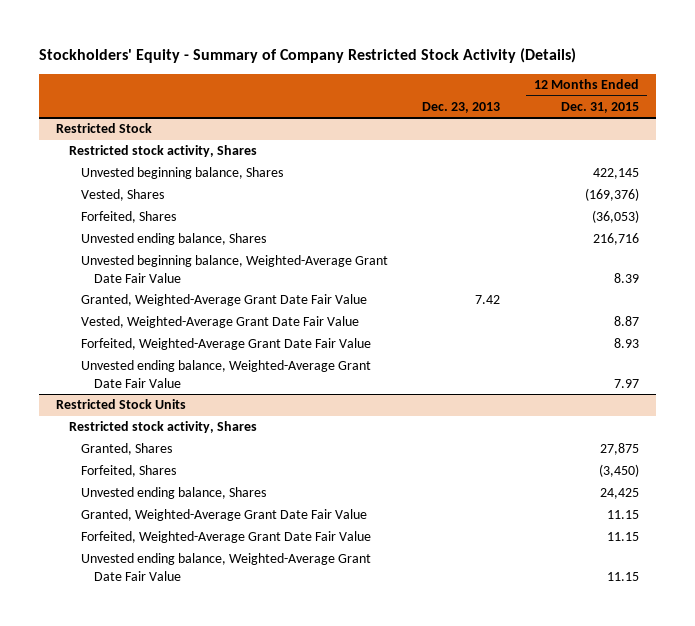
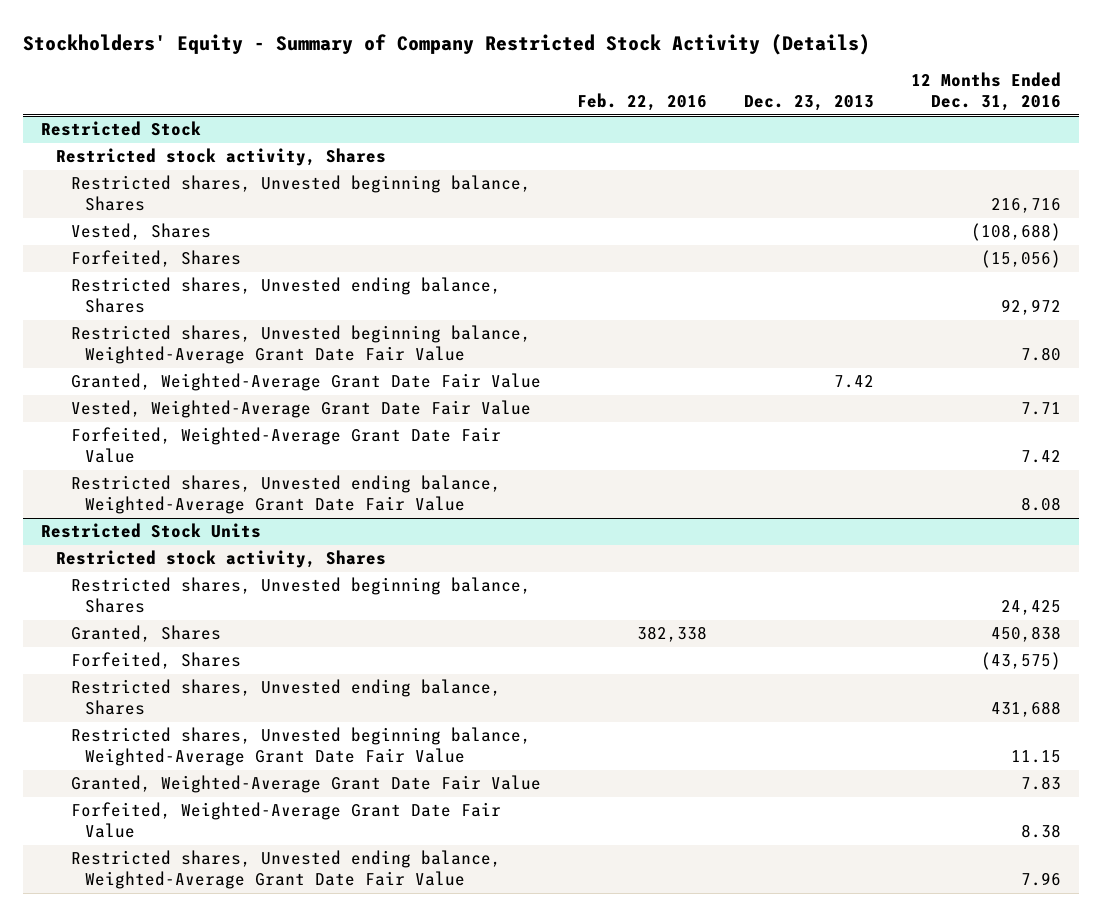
- | Dec. 23, 2013 | 12 Months Ended Dec. 31, 2015
+ | Feb. 22, 2016 | Dec. 23, 2013 | 12 Months Ended Dec. 31, 2016
@ Restricted Stock
- Unvested beginning balance, Shares | | 422,145
+ Restricted shares, Unvested beginning balance, Shares | | | 216,716
- Unvested ending balance, Shares | | 216,716
- Unvested beginning balance, Weighted-Average Grant Date Fair Value | | 8.39
+ Restricted shares, Unvested ending balance, Shares | | | 92,972
+ Restricted shares, Unvested beginning balance, Weighted-Average Grant Date Fair Value | | | 7.80
- Unvested ending balance, Weighted-Average Grant Date Fair Value | | 7.97
+ Restricted shares, Unvested ending balance, Weighted-Average Grant Date Fair Value | | | 8.08
@ Restricted Stock Units
+ Restricted shares, Unvested beginning balance, Shares | | | 24,425
- Unvested ending balance, Shares | | 24,425
+ Restricted shares, Unvested ending balance, Shares | | | 431,688
+ Restricted shares, Unvested beginning balance, Weighted-Average Grant Date Fair Value | | | 11.15
- Unvested ending balance, Weighted-Average Grant Date Fair Value | | 11.15
+ Restricted shares, Unvested ending balance, Weighted-Average Grant Date Fair Value | | | 7.96

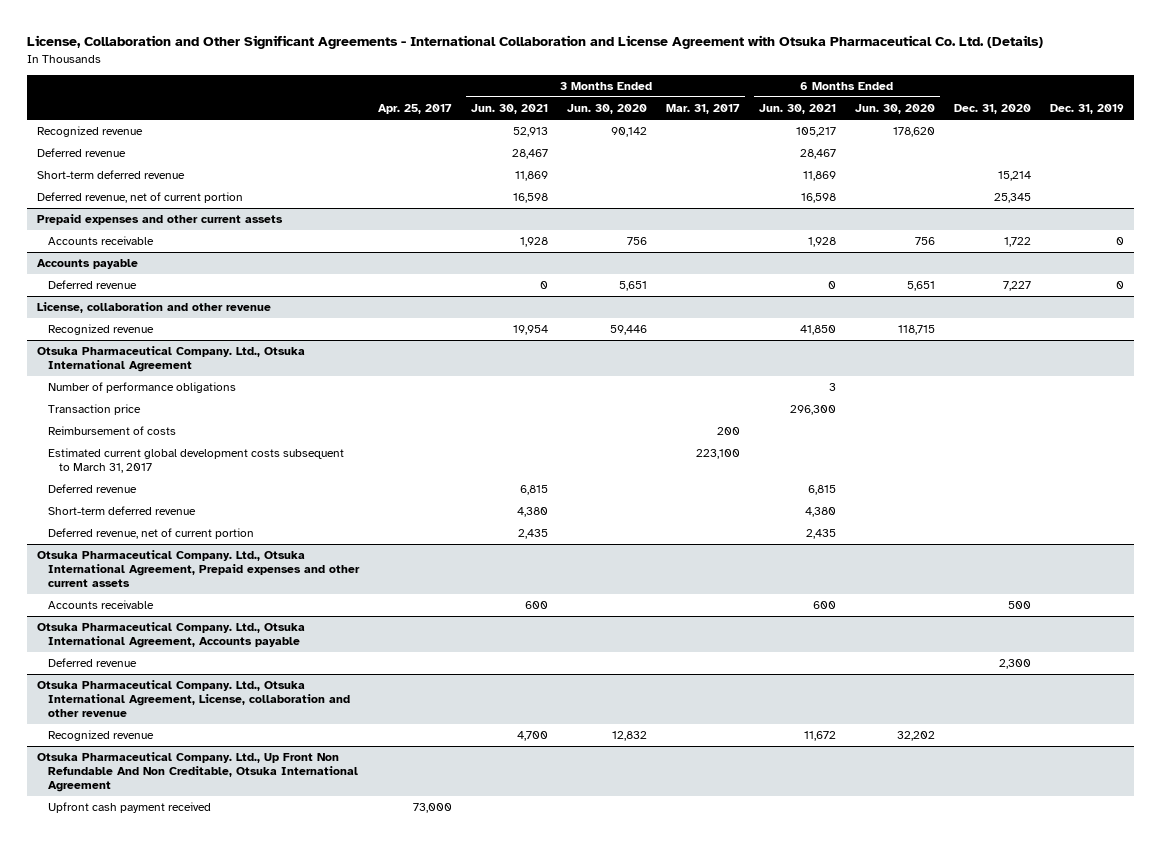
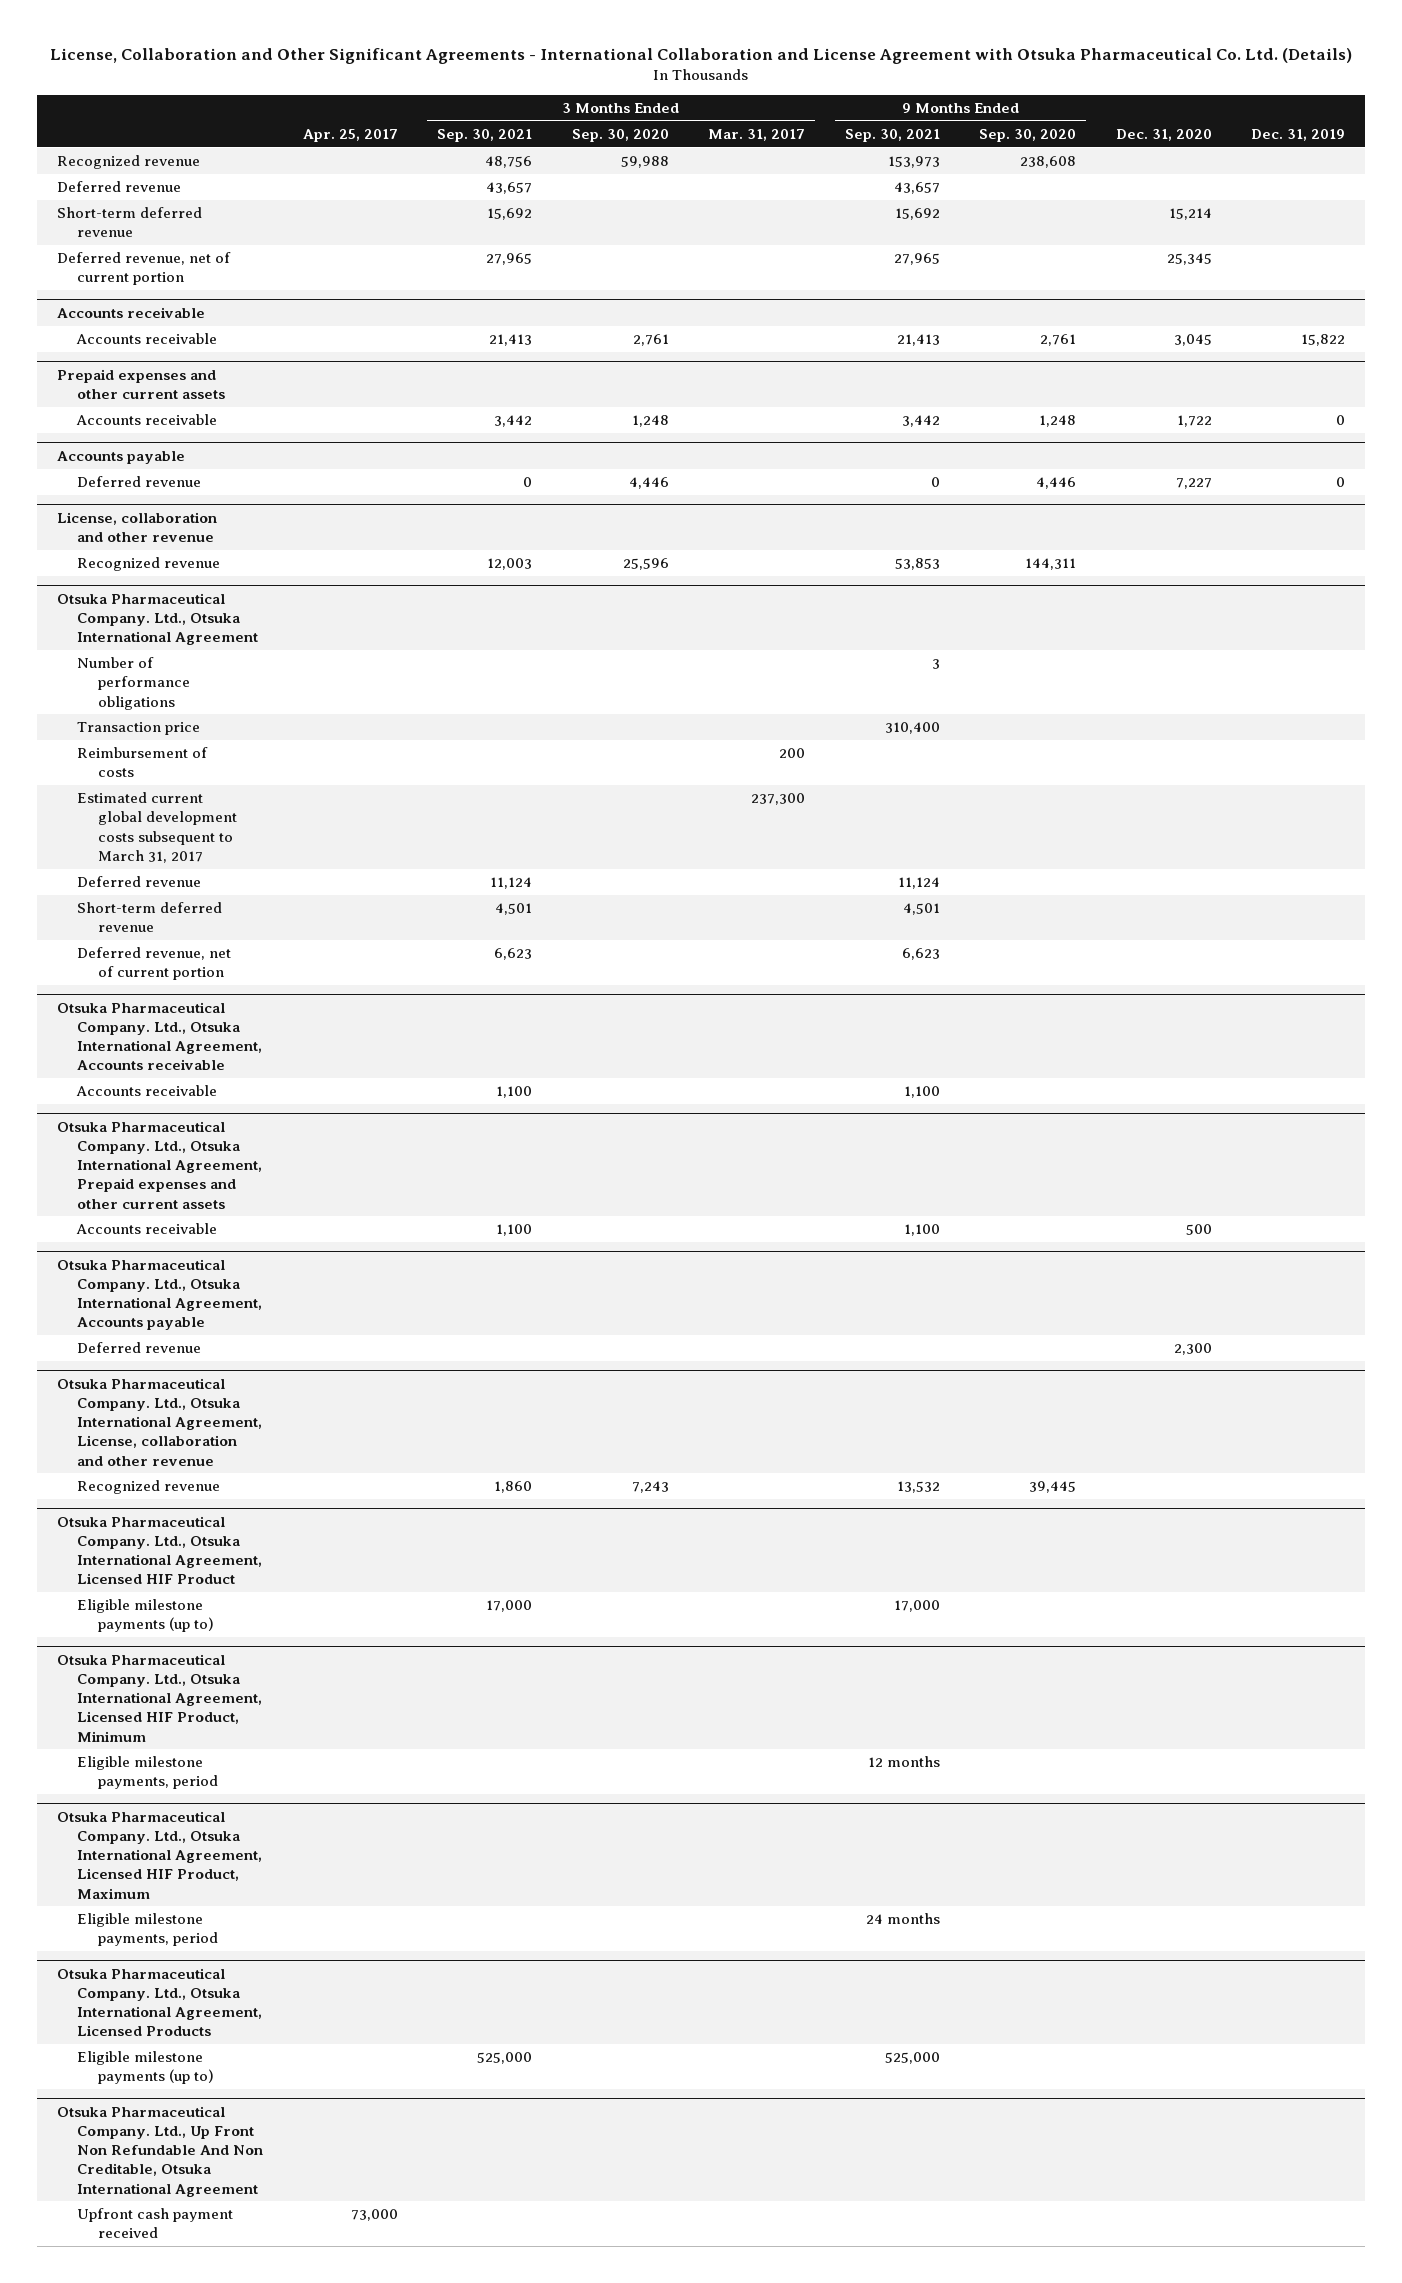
- | Apr. 25, 2017 | 3 Months Ended Jun. 30, 2021 | 3 Months Ended Jun. 30, 2020 | 3 Months Ended Mar. 31, 2017 | 6 Months Ended Jun. 30, 2021 | 6 Months Ended Jun. 30, 2020 | Dec. 31, 2020 | Dec. 31, 2019
+ | Apr. 25, 2017 | 3 Months Ended Sep. 30, 2021 | 3 Months Ended Sep. 30, 2020 | 3 Months Ended Mar. 31, 2017 | 9 Months Ended Sep. 30, 2021 | 9 Months Ended Sep. 30, 2020 | Dec. 31, 2020 | Dec. 31, 2019
+ Accounts receivable
+ Accounts receivable | | 21,413 | 2,761 | | 21,413 | 2,761 | 3,045 | 15,822
@ Otsuka Pharmaceutical Company. Ltd., Otsuka International Agreement
- Estimated current global development costs subsequent to March 31, 2017 | | | | 223,100 | | | |
+ Estimated current global development costs subsequent to March 31, 2017 | | | | 237,300 | | | |
+ Otsuka Pharmaceutical Company. Ltd., Otsuka International Agreement, Accounts receivable
+ Accounts receivable | | 1,100 | | | 1,100 | | |
+ Otsuka Pharmaceutical Company. Ltd., Otsuka International Agreement, Licensed HIF Product
+ Eligible milestone payments (up to) | | 17,000 | | | 17,000 | | |
+ Otsuka Pharmaceutical Company. Ltd., Otsuka International Agreement, Licensed HIF Product, Minimum
+ Eligible milestone payments, period | | | | | 12 months | | |
+ Otsuka Pharmaceutical Company. Ltd., Otsuka International Agreement, Licensed HIF Product, Maximum
+ Eligible milestone payments, period | | | | | 24 months | | |
+ Otsuka Pharmaceutical Company. Ltd., Otsuka International Agreement, Licensed Products
+ Eligible milestone payments (up to) | | 525,000 | | | 525,000 | | |

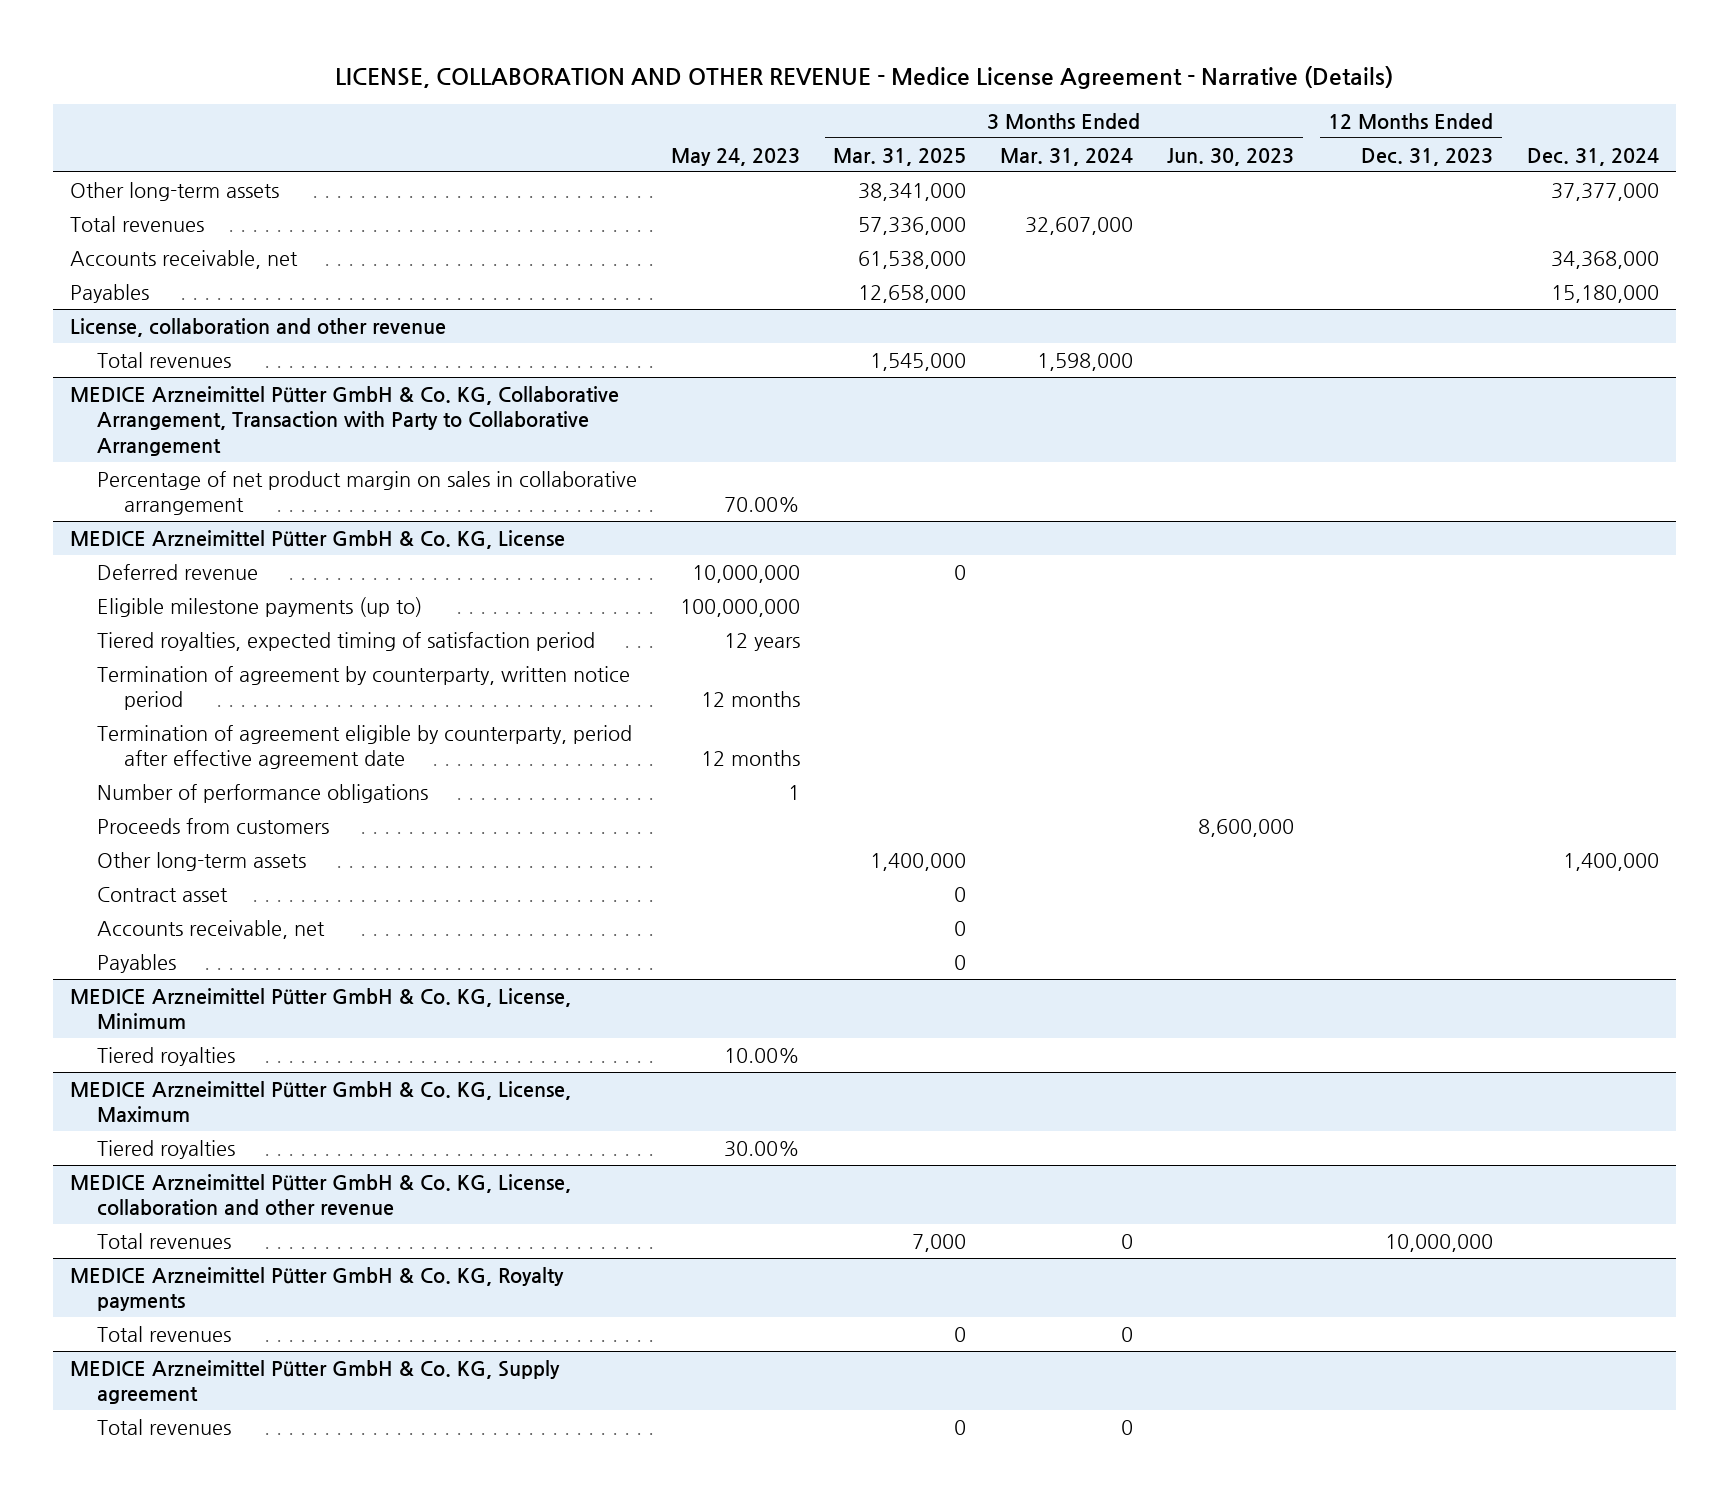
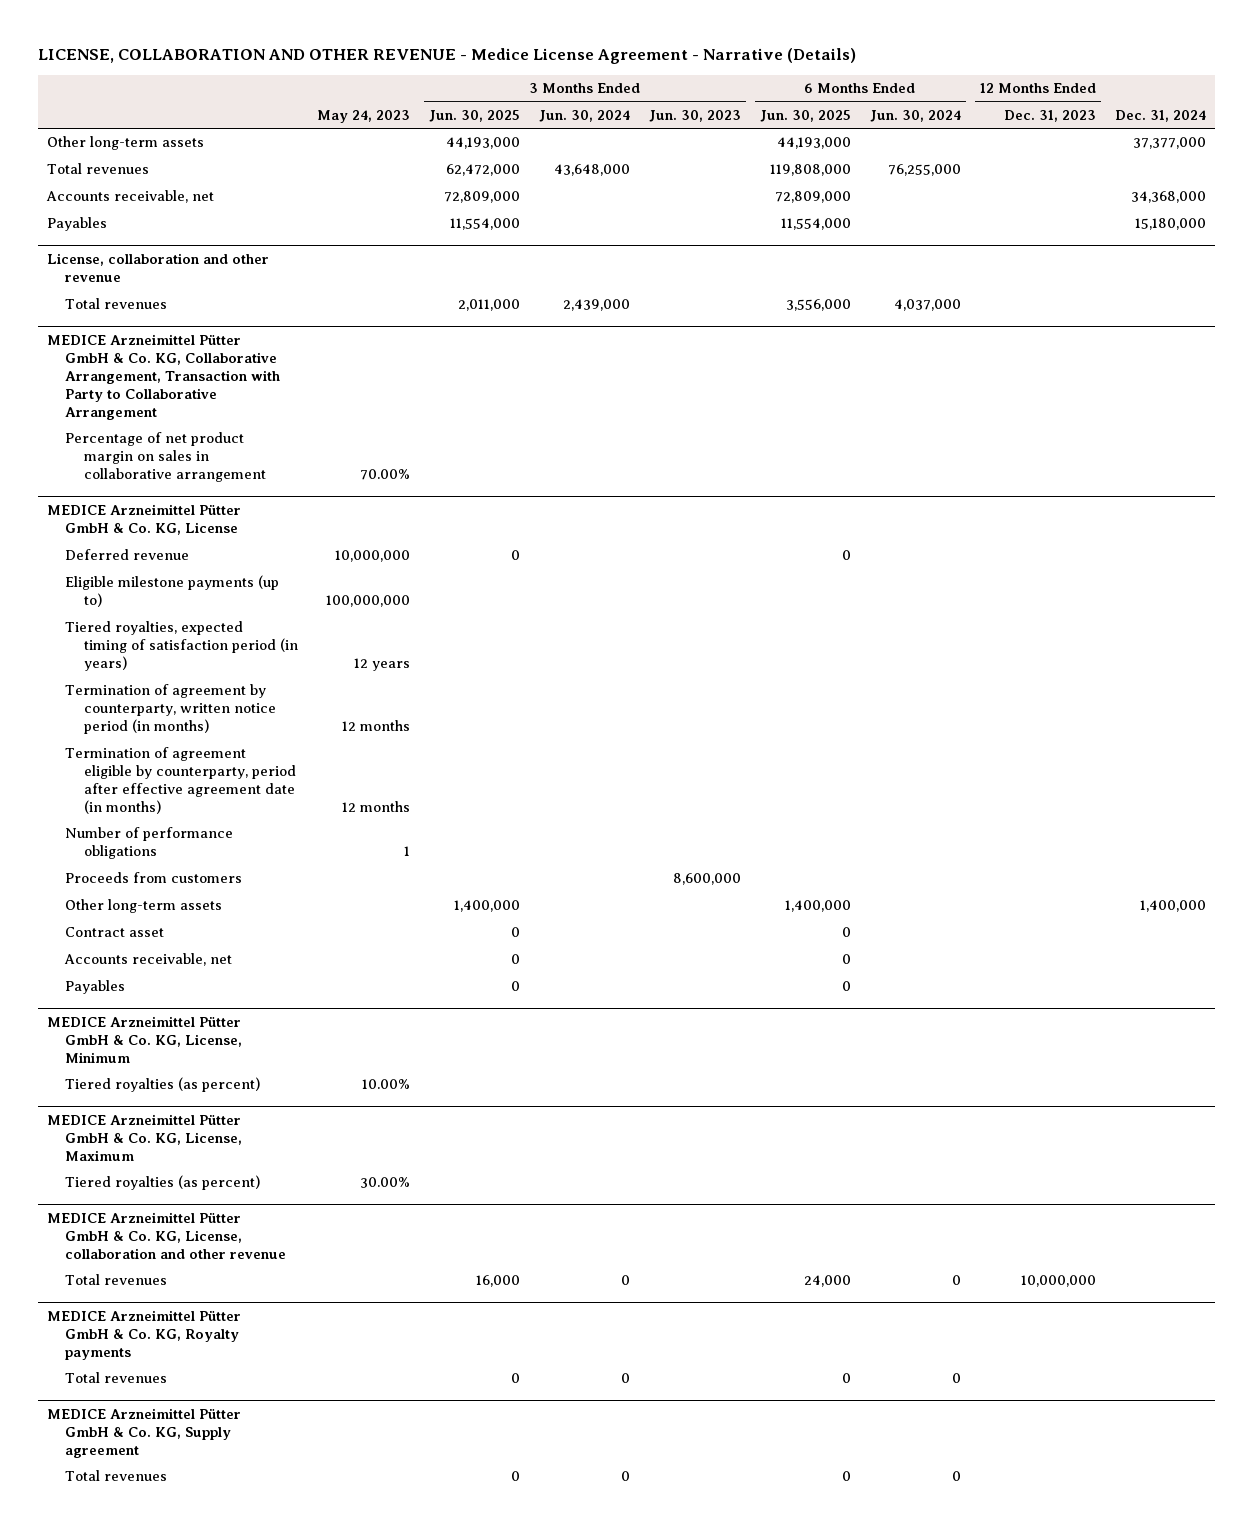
- | May 24, 2023 | 3 Months Ended Mar. 31, 2025 | 3 Months Ended Mar. 31, 2024 | 3 Months Ended Jun. 30, 2023 | 12 Months Ended Dec. 31, 2023 | Dec. 31, 2024
+ | May 24, 2023 | 3 Months Ended Jun. 30, 2025 | 3 Months Ended Jun. 30, 2024 | 3 Months Ended Jun. 30, 2023 | 6 Months Ended Jun. 30, 2025 | 6 Months Ended Jun. 30, 2024 | 12 Months Ended Dec. 31, 2023 | Dec. 31, 2024
@ MEDICE Arzneimittel Pütter GmbH & Co. KG, License
- Tiered royalties, expected timing of satisfaction period | 12 years | | | | |
- Termination of agreement by counterparty, written notice period | 12 months | | | | |
- Termination of agreement eligible by counterparty, period after effective agreement date | 12 months | | | | |
+ Tiered royalties, expected timing of satisfaction period (in years) | 12 years | | | | | | |
+ Termination of agreement by counterparty, written notice period (in months) | 12 months | | | | | | |
+ Termination of agreement eligible by counterparty, period after effective agreement date (in months) | 12 months | | | | | | |
@ MEDICE Arzneimittel Pütter GmbH & Co. KG, License, Minimum
- Tiered royalties | 10.00% | | | | |
+ Tiered royalties (as percent) | 10.00% | | | | | | |
@ MEDICE Arzneimittel Pütter GmbH & Co. KG, License, Maximum
- Tiered royalties | 30.00% | | | | |
+ Tiered royalties (as percent) | 30.00% | | | | | | |

